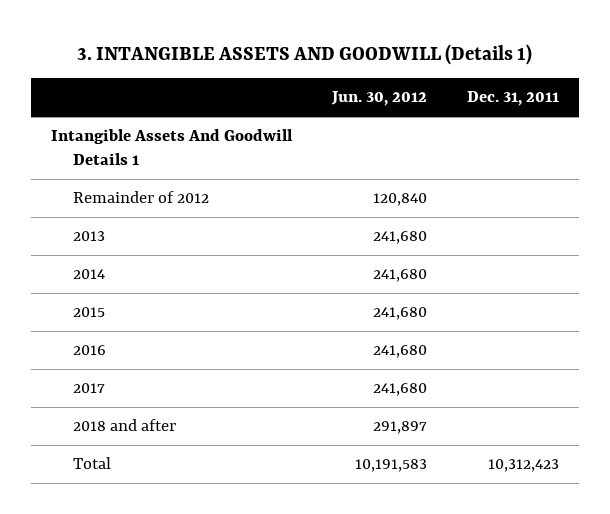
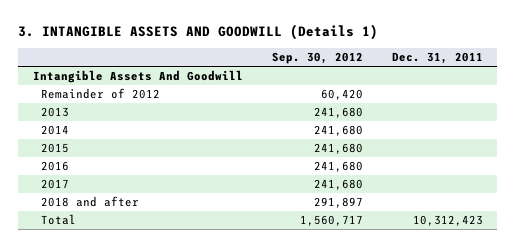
- | Jun. 30, 2012 | Dec. 31, 2011
+ | Sep. 30, 2012 | Dec. 31, 2011
- Intangible Assets And Goodwill Details 1
+ Intangible Assets And Goodwill

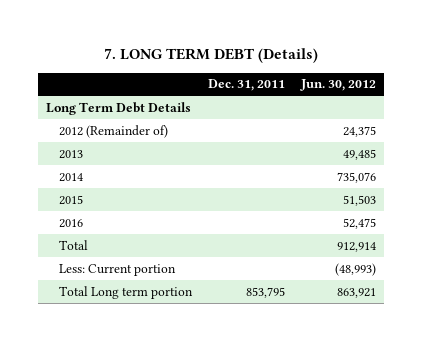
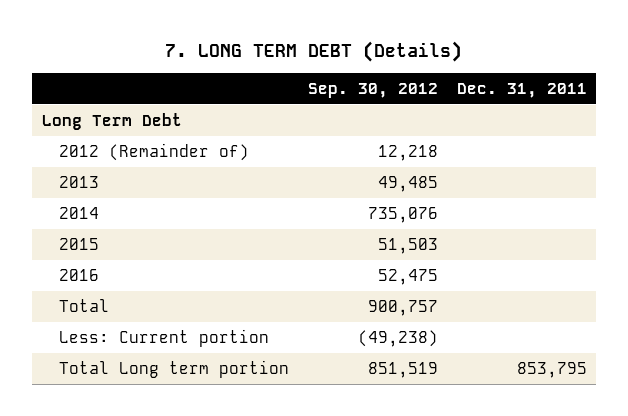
- | Dec. 31, 2011 | Jun. 30, 2012
+ | Sep. 30, 2012 | Dec. 31, 2011
- Long Term Debt Details
+ Long Term Debt

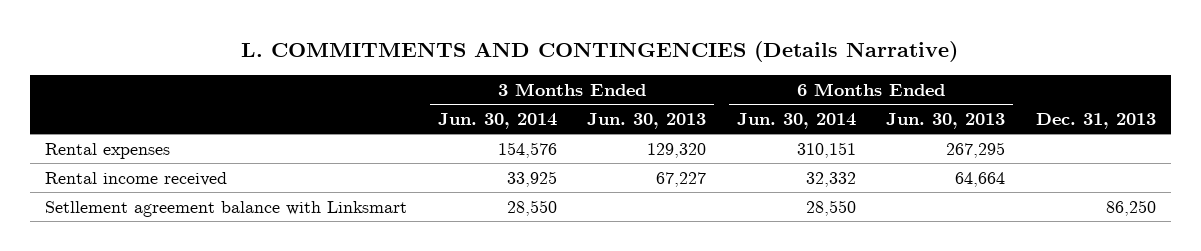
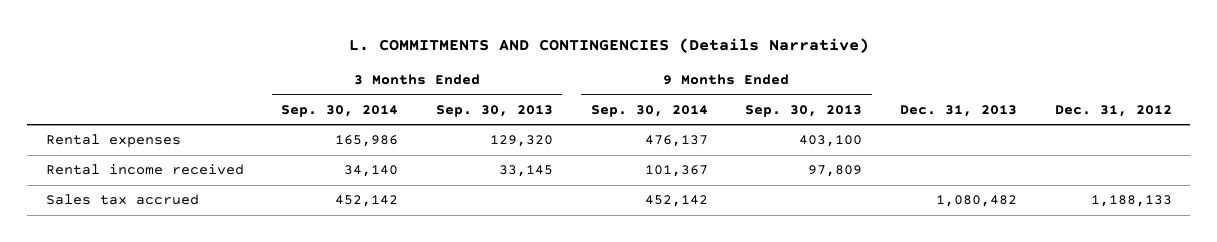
- | 3 Months Ended Jun. 30, 2014 | 3 Months Ended Jun. 30, 2013 | 6 Months Ended Jun. 30, 2014 | 6 Months Ended Jun. 30, 2013 | Dec. 31, 2013
+ | 3 Months Ended Sep. 30, 2014 | 3 Months Ended Sep. 30, 2013 | 9 Months Ended Sep. 30, 2014 | 9 Months Ended Sep. 30, 2013 | Dec. 31, 2013 | Dec. 31, 2012
- Setllement agreement balance with Linksmart | 28,550 | | 28,550 | | 86,250
+ Sales tax accrued | 452,142 | | 452,142 | | 1,080,482 | 1,188,133

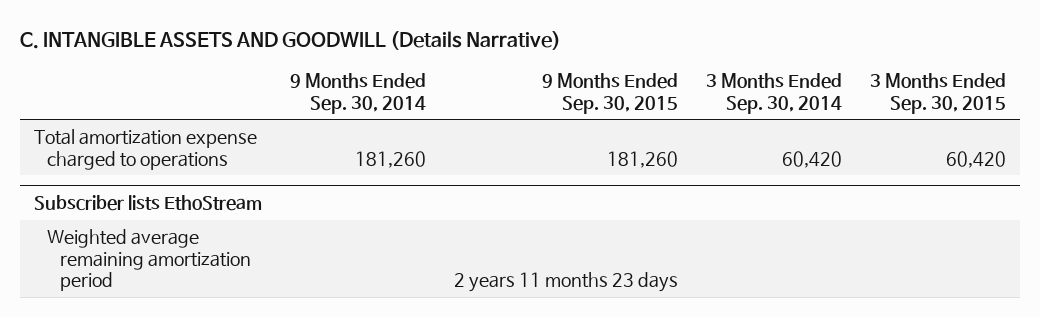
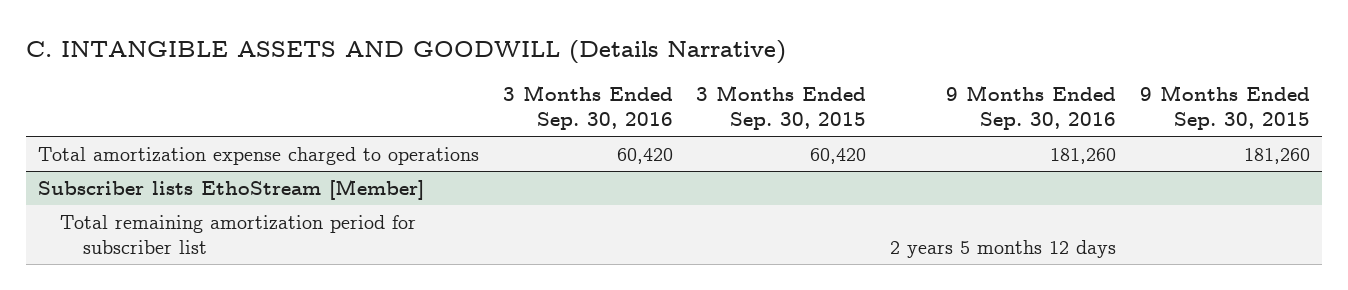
- | 9 Months Ended Sep. 30, 2014 | 9 Months Ended Sep. 30, 2015 | 3 Months Ended Sep. 30, 2014 | 3 Months Ended Sep. 30, 2015
+ | 3 Months Ended Sep. 30, 2016 | 3 Months Ended Sep. 30, 2015 | 9 Months Ended Sep. 30, 2016 | 9 Months Ended Sep. 30, 2015
- Subscriber lists EthoStream
- Weighted average remaining amortization period | | 2 years 11 months 23 days | |
+ Subscriber lists EthoStream [Member]
+ Total remaining amortization period for subscriber list | | | 2 years 5 months 12 days |

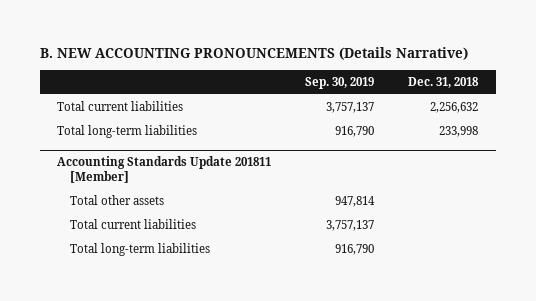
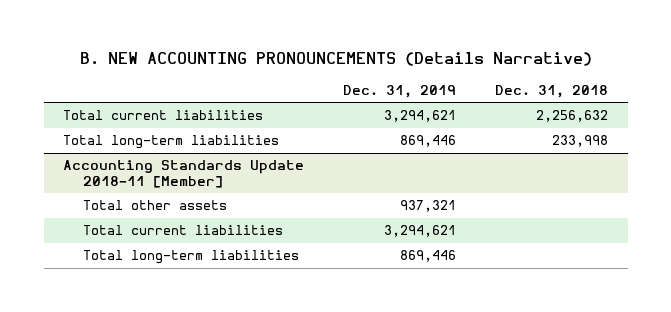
- | Sep. 30, 2019 | Dec. 31, 2018
+ | Dec. 31, 2019 | Dec. 31, 2018
- Accounting Standards Update 201811 [Member]
+ Accounting Standards Update 2018-11 [Member]

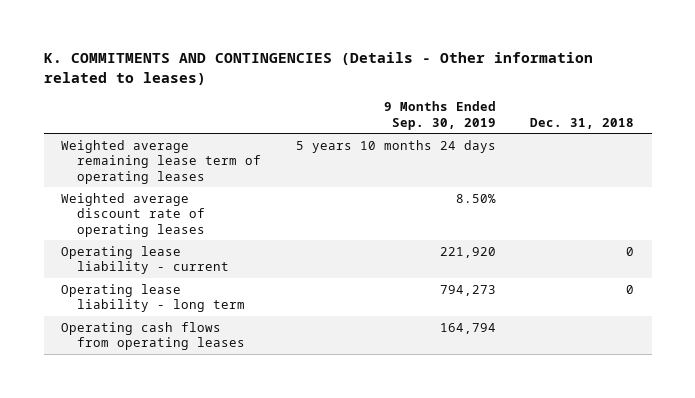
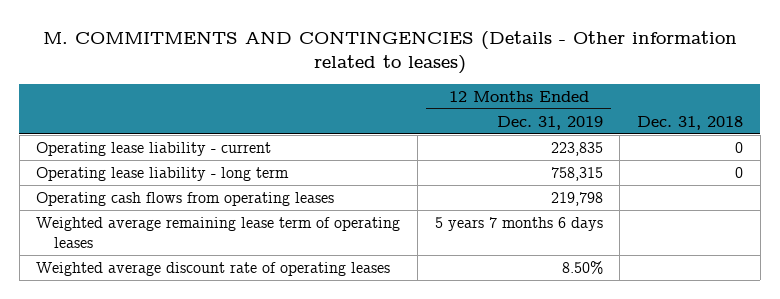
- K. COMMITMENTS AND CONTINGENCIES (Details - Other information related to leases)
+ M. COMMITMENTS AND CONTINGENCIES (Details - Other information related to leases)
- | 9 Months Ended Sep. 30, 2019 | Dec. 31, 2018
+ | 12 Months Ended Dec. 31, 2019 | Dec. 31, 2018
moved down: Weighted average remaining lease term of operating leases | 5 years 7 months 6 days |
moved down: Weighted average discount rate of operating leases | 8.50% |

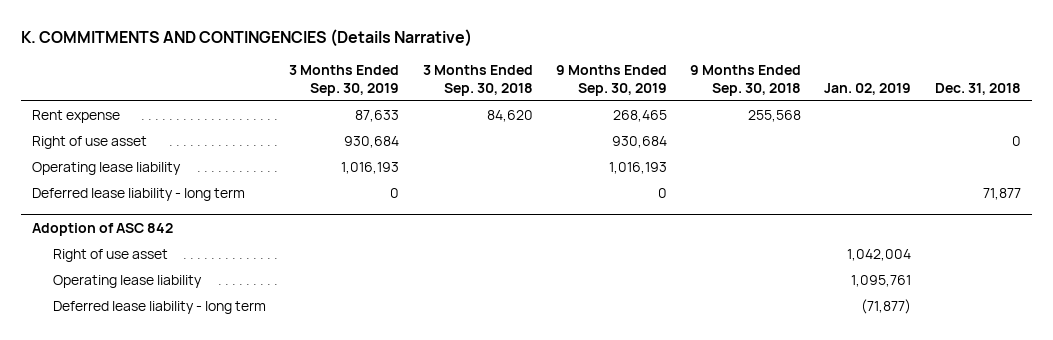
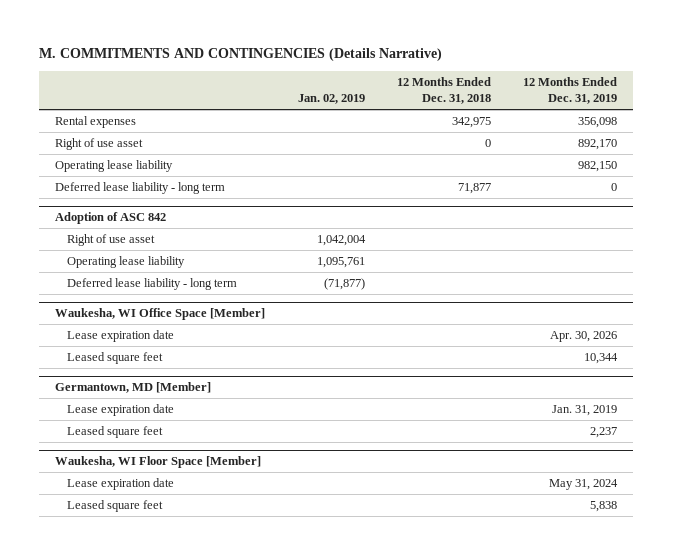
- K. COMMITMENTS AND CONTINGENCIES (Details Narrative)
+ M. COMMITMENTS AND CONTINGENCIES (Details Narrative)
- | 3 Months Ended Sep. 30, 2019 | 3 Months Ended Sep. 30, 2018 | 9 Months Ended Sep. 30, 2019 | 9 Months Ended Sep. 30, 2018 | Jan. 02, 2019 | Dec. 31, 2018
+ | Jan. 02, 2019 | 12 Months Ended Dec. 31, 2018 | 12 Months Ended Dec. 31, 2019
- Rent expense | 87,633 | 84,620 | 268,465 | 255,568 | |
+ Rental expenses | | 342,975 | 356,098
+ Waukesha, WI Office Space [Member]
+ Lease expiration date | | | Apr. 30, 2026
+ Leased square feet | | | 10,344
+ Germantown, MD [Member]
+ Lease expiration date | | | Jan. 31, 2019
+ Leased square feet | | | 2,237
+ Waukesha, WI Floor Space [Member]
+ Lease expiration date | | | May 31, 2024
+ Leased square feet | | | 5,838

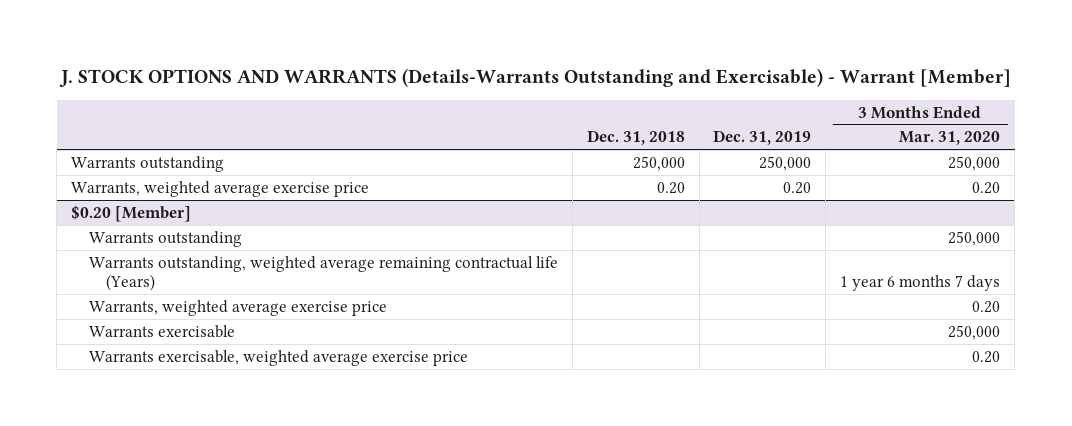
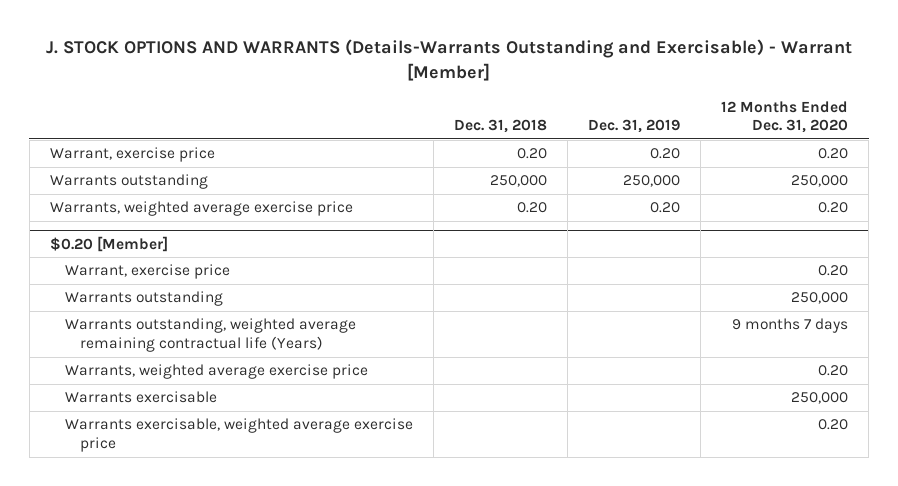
- | Dec. 31, 2018 | Dec. 31, 2019 | 3 Months Ended Mar. 31, 2020
+ | Dec. 31, 2018 | Dec. 31, 2019 | 12 Months Ended Dec. 31, 2020
+ Warrant, exercise price | 0.20 | 0.20 | 0.20
@ $0.20 [Member]
+ Warrant, exercise price | | | 0.20

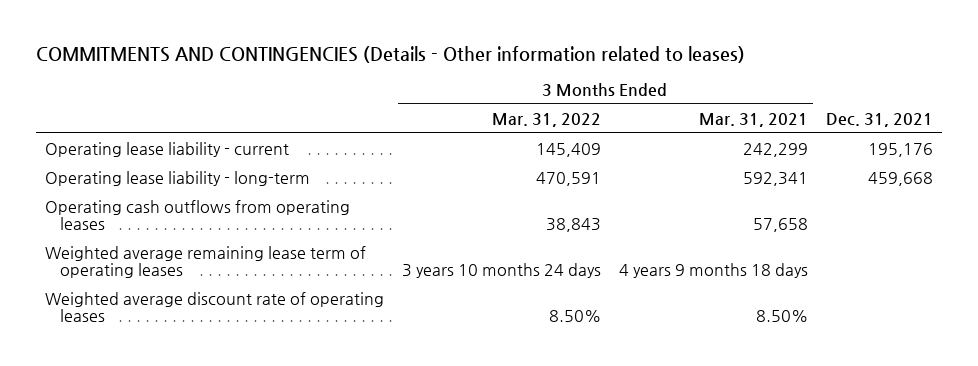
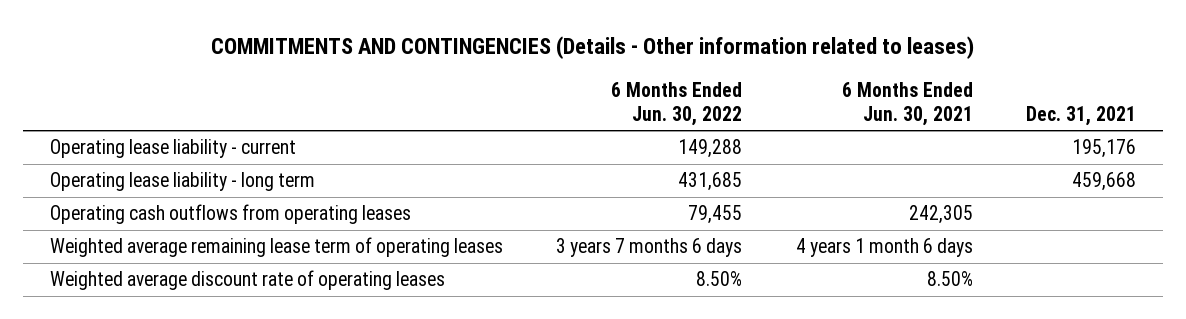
- | 3 Months Ended Mar. 31, 2022 | 3 Months Ended Mar. 31, 2021 | Dec. 31, 2021
+ | 6 Months Ended Jun. 30, 2022 | 6 Months Ended Jun. 30, 2021 | Dec. 31, 2021
- Operating lease liability - long-term | 470,591 | 592,341 | 459,668
+ Operating lease liability - long term | 431,685 | | 459,668

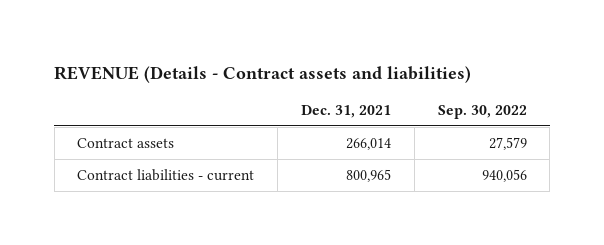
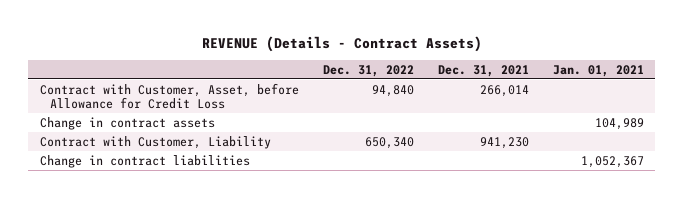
- REVENUE (Details - Contract assets and liabilities)
+ REVENUE (Details - Contract Assets)
- | Dec. 31, 2021 | Sep. 30, 2022
+ | Dec. 31, 2022 | Dec. 31, 2021 | Jan. 01, 2021
- Contract assets | 266,014 | 27,579
- Contract liabilities - current | 800,965 | 940,056
+ Contract with Customer, Asset, before Allowance for Credit Loss | 94,840 | 266,014 |
+ Change in contract assets | | | 104,989
+ Contract with Customer, Liability | 650,340 | 941,230 |
+ Change in contract liabilities | | | 1,052,367

